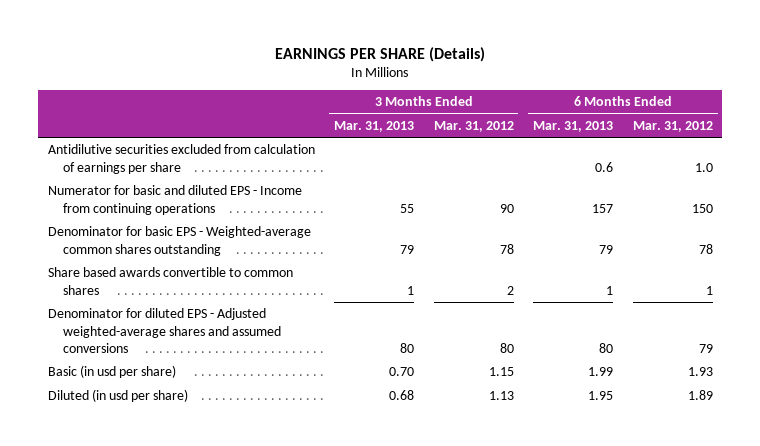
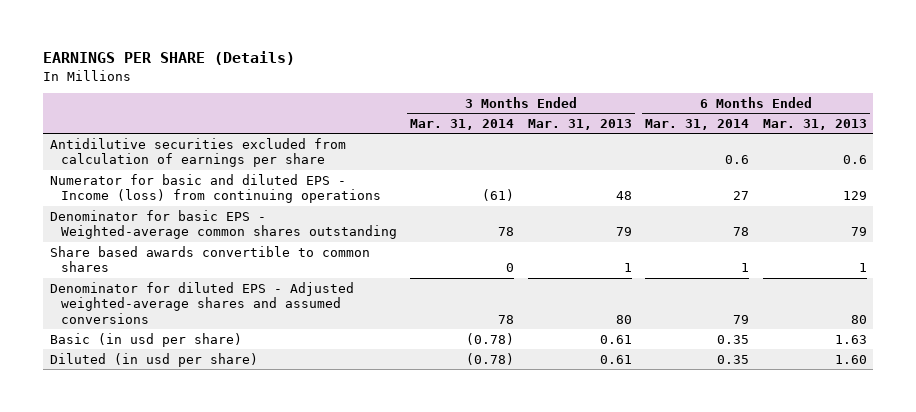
- | 3 Months Ended Mar. 31, 2013 | 3 Months Ended Mar. 31, 2012 | 6 Months Ended Mar. 31, 2013 | 6 Months Ended Mar. 31, 2012
+ | 3 Months Ended Mar. 31, 2014 | 3 Months Ended Mar. 31, 2013 | 6 Months Ended Mar. 31, 2014 | 6 Months Ended Mar. 31, 2013
- Numerator for basic and diluted EPS - Income from continuing operations | 55 | 90 | 157 | 150
+ Numerator for basic and diluted EPS - Income (loss) from continuing operations | (61) | 48 | 27 | 129
- Basic (in usd per share) | 0.70 | 1.15 | 1.99 | 1.93
- Diluted (in usd per share) | 0.68 | 1.13 | 1.95 | 1.89
+ Basic (in usd per share) | (0.78) | 0.61 | 0.35 | 1.63
+ Diluted (in usd per share) | (0.78) | 0.61 | 0.35 | 1.60

